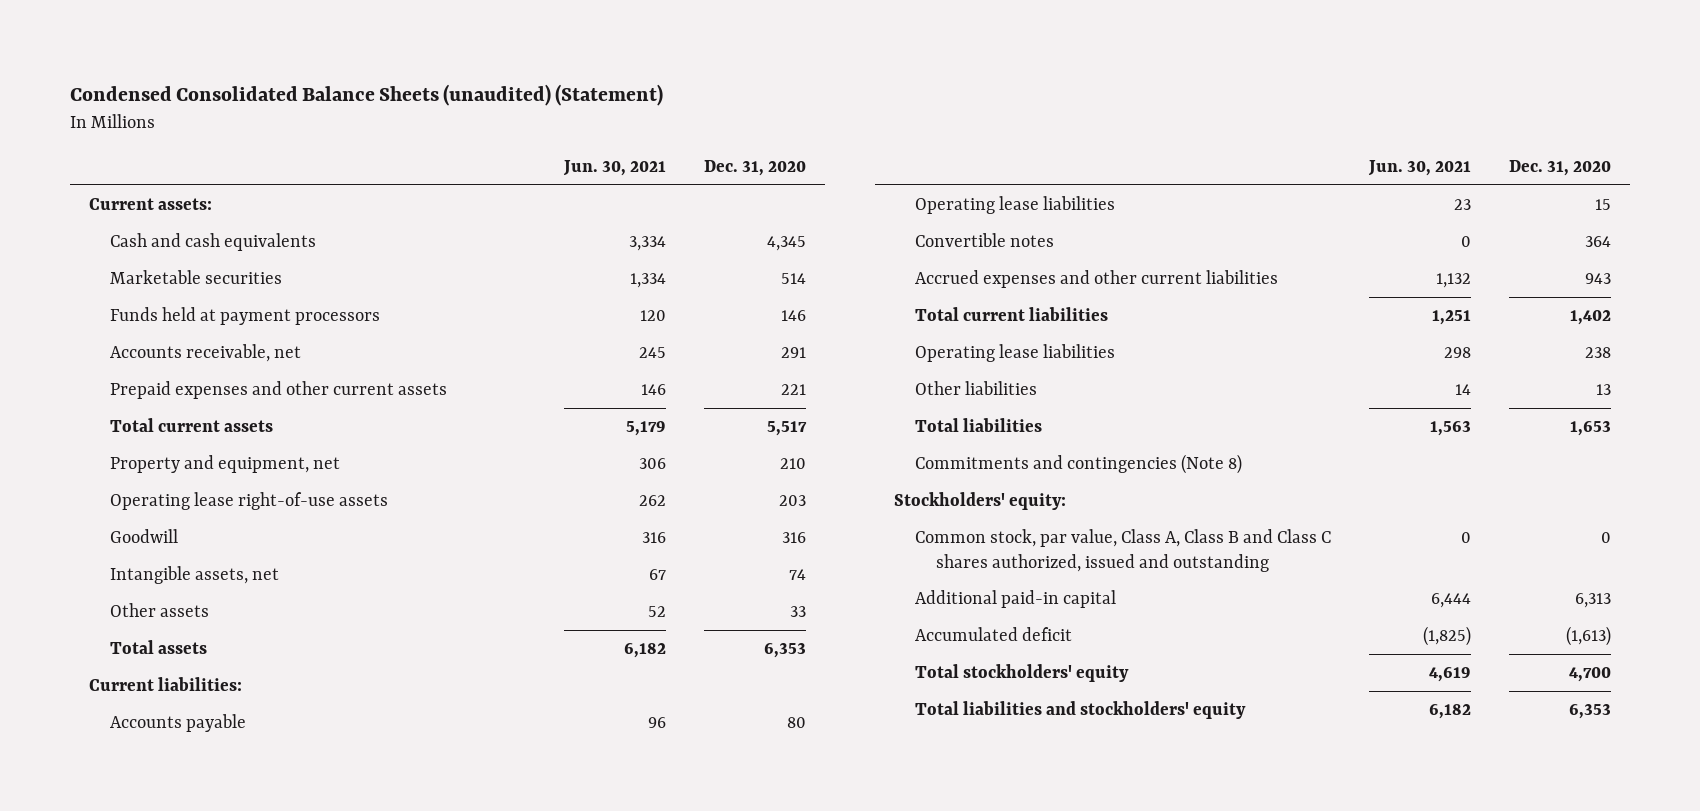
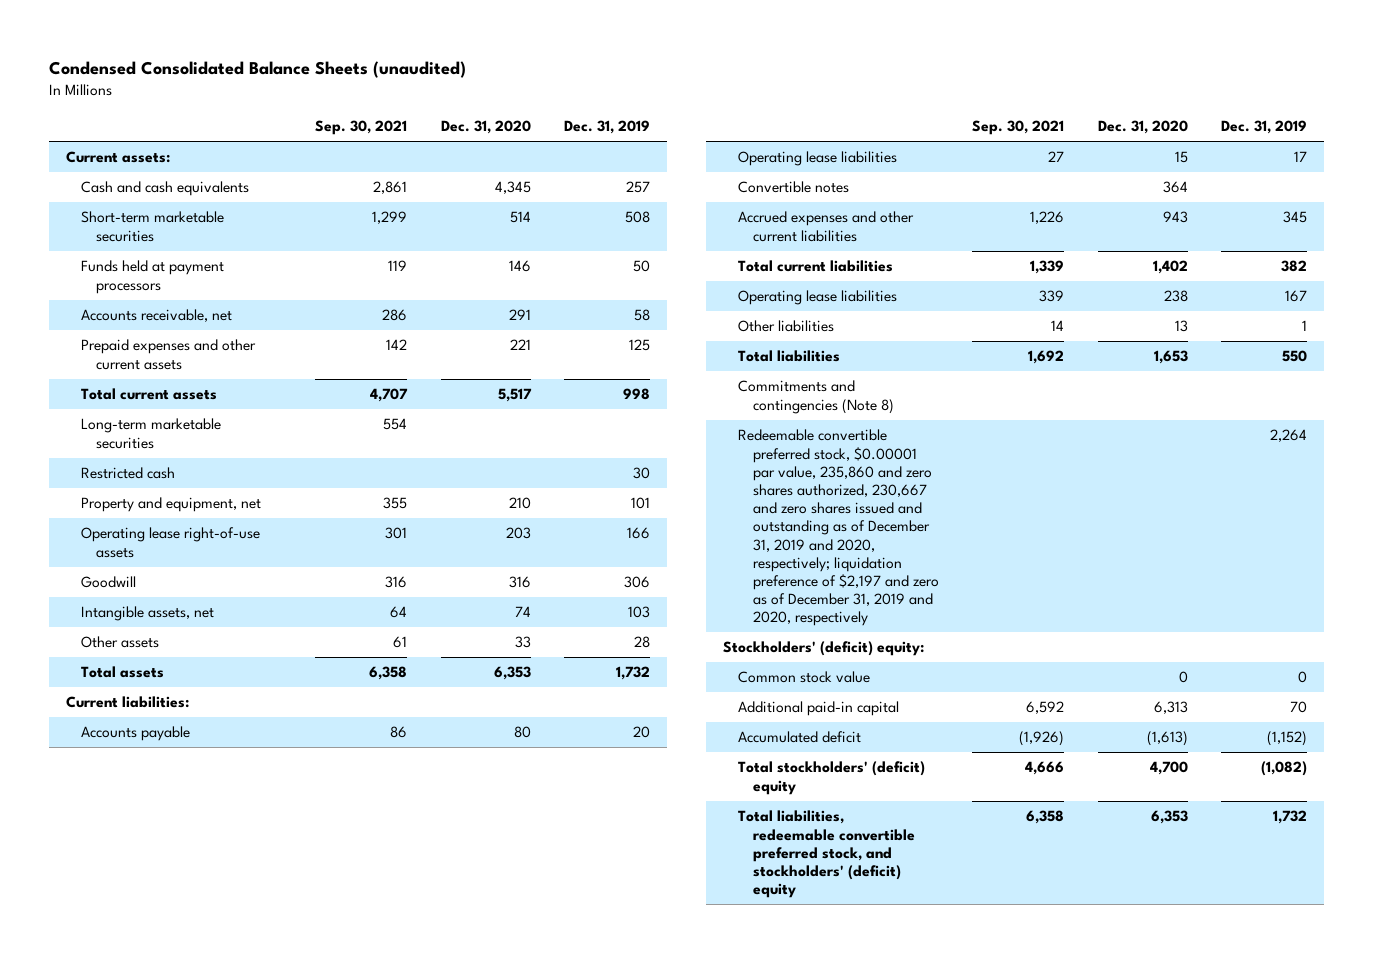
- Condensed Consolidated Balance Sheets (unaudited) (Statement)
+ Condensed Consolidated Balance Sheets (unaudited)
- | Jun. 30, 2021 | Dec. 31, 2020
+ | Sep. 30, 2021 | Dec. 31, 2020 | Dec. 31, 2019
- Marketable securities | 1,334 | 514
+ Short-term marketable securities | 1,299 | 514 | 508
+ Long-term marketable securities | 554 | |
+ Restricted cash | | | 30
- Stockholders' equity:
- Common stock, par value, Class A, Class B and Class C shares authorized, issued and outstanding | 0 | 0
+ Redeemable convertible preferred stock, $0.00001 par value, 235,860 and zero shares authorized, 230,667 and zero shares issued and outstanding as of December 31, 2019 and 2020, respectively; liquidation preference of $2,197 and zero as of December 31, 2019 and 2020, respectively | | | 2,264
+ Stockholders' (deficit) equity:
+ Common stock value | | 0 | 0
- Total stockholders' equity | 4,619 | 4,700
- Total liabilities and stockholders' equity | 6,182 | 6,353
+ Total stockholders' (deficit) equity | 4,666 | 4,700 | (1,082)
+ Total liabilities, redeemable convertible preferred stock, and stockholders' (deficit) equity | 6,358 | 6,353 | 1,732

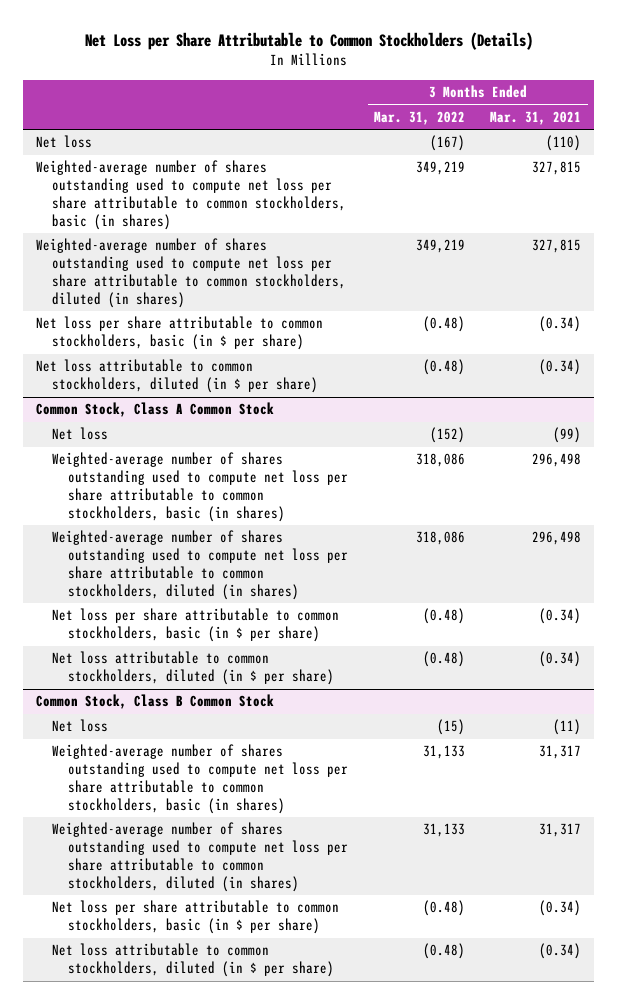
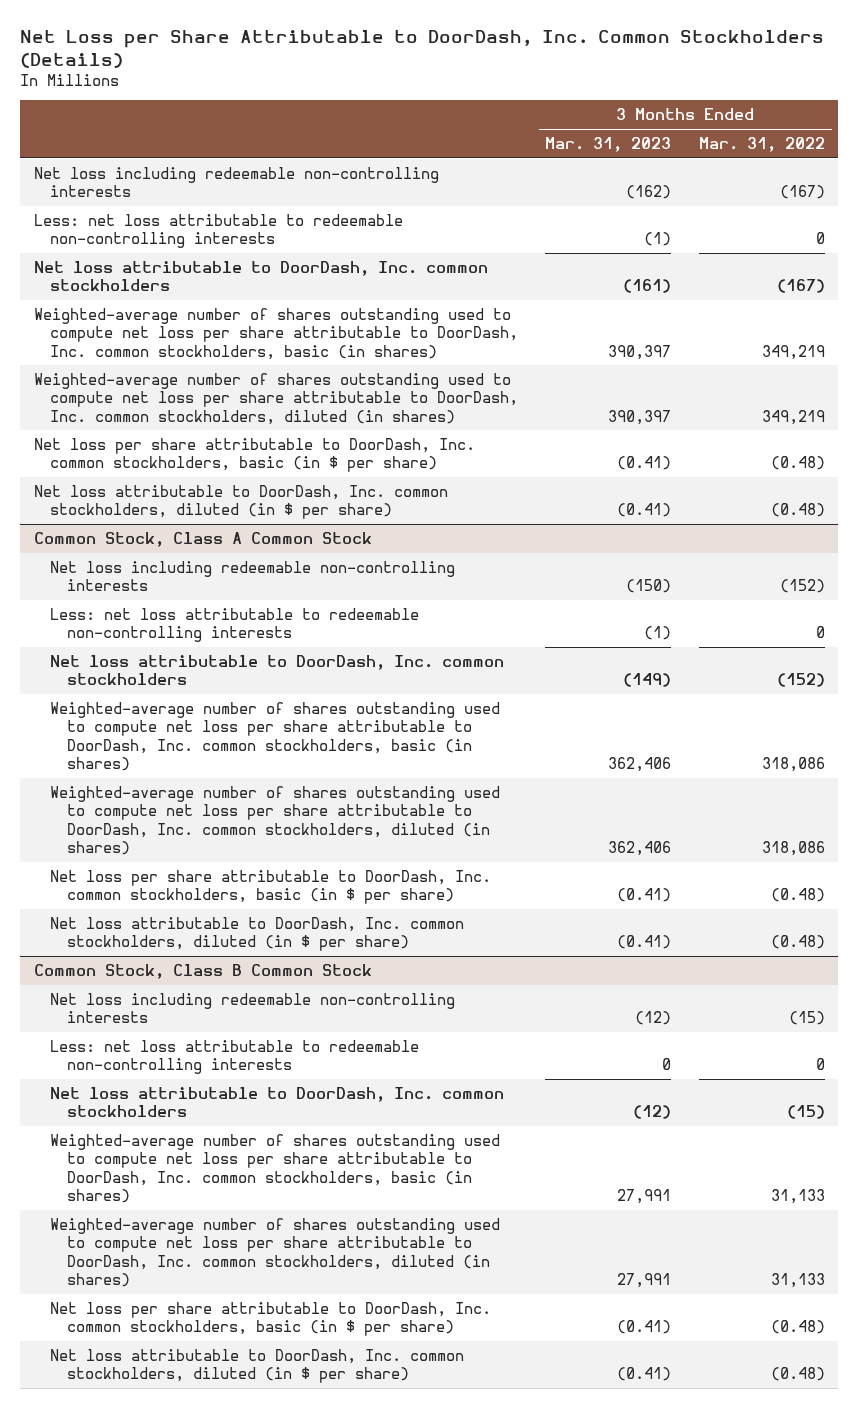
- Net Loss per Share Attributable to Common Stockholders (Details)
+ Net Loss per Share Attributable to DoorDash, Inc. Common Stockholders (Details)
- | 3 Months Ended Mar. 31, 2022 | 3 Months Ended Mar. 31, 2021
+ | 3 Months Ended Mar. 31, 2023 | 3 Months Ended Mar. 31, 2022
- Net loss | (167) | (110)
- Weighted-average number of shares outstanding used to compute net loss per share attributable to common stockholders, basic (in shares) | 349,219 | 327,815
- Weighted-average number of shares outstanding used to compute net loss per share attributable to common stockholders, diluted (in shares) | 349,219 | 327,815
- Net loss per share attributable to common stockholders, basic (in $ per share) | (0.48) | (0.34)
- Net loss attributable to common stockholders, diluted (in $ per share) | (0.48) | (0.34)
+ Net loss including redeemable non-controlling interests | (162) | (167)
+ Less: net loss attributable to redeemable non-controlling interests | (1) | 0
+ Net loss attributable to DoorDash, Inc. common stockholders | (161) | (167)
+ Weighted-average number of shares outstanding used to compute net loss per share attributable to DoorDash, Inc. common stockholders, basic (in shares) | 390,397 | 349,219
+ Weighted-average number of shares outstanding used to compute net loss per share attributable to DoorDash, Inc. common stockholders, diluted (in shares) | 390,397 | 349,219
+ Net loss per share attributable to DoorDash, Inc. common stockholders, basic (in $ per share) | (0.41) | (0.48)
+ Net loss attributable to DoorDash, Inc. common stockholders, diluted (in $ per share) | (0.41) | (0.48)
@ Common Stock, Class A Common Stock
- Net loss | (152) | (99)
- Weighted-average number of shares outstanding used to compute net loss per share attributable to common stockholders, basic (in shares) | 318,086 | 296,498
- Weighted-average number of shares outstanding used to compute net loss per share attributable to common stockholders, diluted (in shares) | 318,086 | 296,498
- Net loss per share attributable to common stockholders, basic (in $ per share) | (0.48) | (0.34)
- Net loss attributable to common stockholders, diluted (in $ per share) | (0.48) | (0.34)
+ Net loss including redeemable non-controlling interests | (150) | (152)
+ Less: net loss attributable to redeemable non-controlling interests | (1) | 0
+ Net loss attributable to DoorDash, Inc. common stockholders | (149) | (152)
+ Weighted-average number of shares outstanding used to compute net loss per share attributable to DoorDash, Inc. common stockholders, basic (in shares) | 362,406 | 318,086
+ Weighted-average number of shares outstanding used to compute net loss per share attributable to DoorDash, Inc. common stockholders, diluted (in shares) | 362,406 | 318,086
+ Net loss per share attributable to DoorDash, Inc. common stockholders, basic (in $ per share) | (0.41) | (0.48)
+ Net loss attributable to DoorDash, Inc. common stockholders, diluted (in $ per share) | (0.41) | (0.48)
@ Common Stock, Class B Common Stock
- Net loss | (15) | (11)
- Weighted-average number of shares outstanding used to compute net loss per share attributable to common stockholders, basic (in shares) | 31,133 | 31,317
- Weighted-average number of shares outstanding used to compute net loss per share attributable to common stockholders, diluted (in shares) | 31,133 | 31,317
- Net loss per share attributable to common stockholders, basic (in $ per share) | (0.48) | (0.34)
- Net loss attributable to common stockholders, diluted (in $ per share) | (0.48) | (0.34)
+ Net loss including redeemable non-controlling interests | (12) | (15)
+ Less: net loss attributable to redeemable non-controlling interests | 0 | 0
+ Net loss attributable to DoorDash, Inc. common stockholders | (12) | (15)
+ Weighted-average number of shares outstanding used to compute net loss per share attributable to DoorDash, Inc. common stockholders, basic (in shares) | 27,991 | 31,133
+ Weighted-average number of shares outstanding used to compute net loss per share attributable to DoorDash, Inc. common stockholders, diluted (in shares) | 27,991 | 31,133
+ Net loss per share attributable to DoorDash, Inc. common stockholders, basic (in $ per share) | (0.41) | (0.48)
+ Net loss attributable to DoorDash, Inc. common stockholders, diluted (in $ per share) | (0.41) | (0.48)

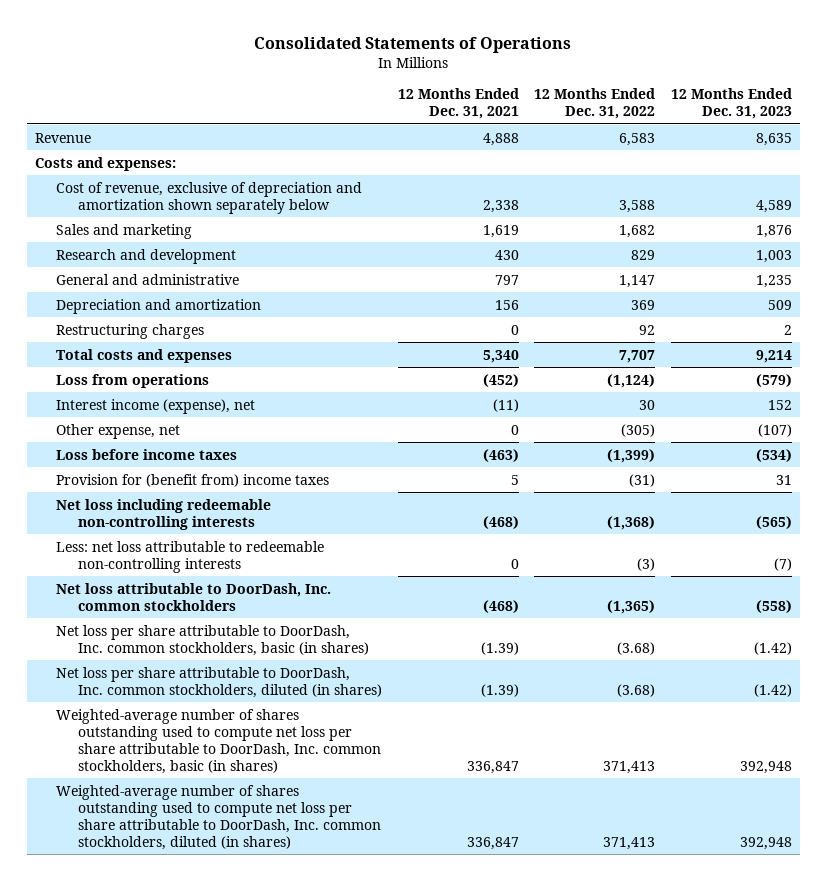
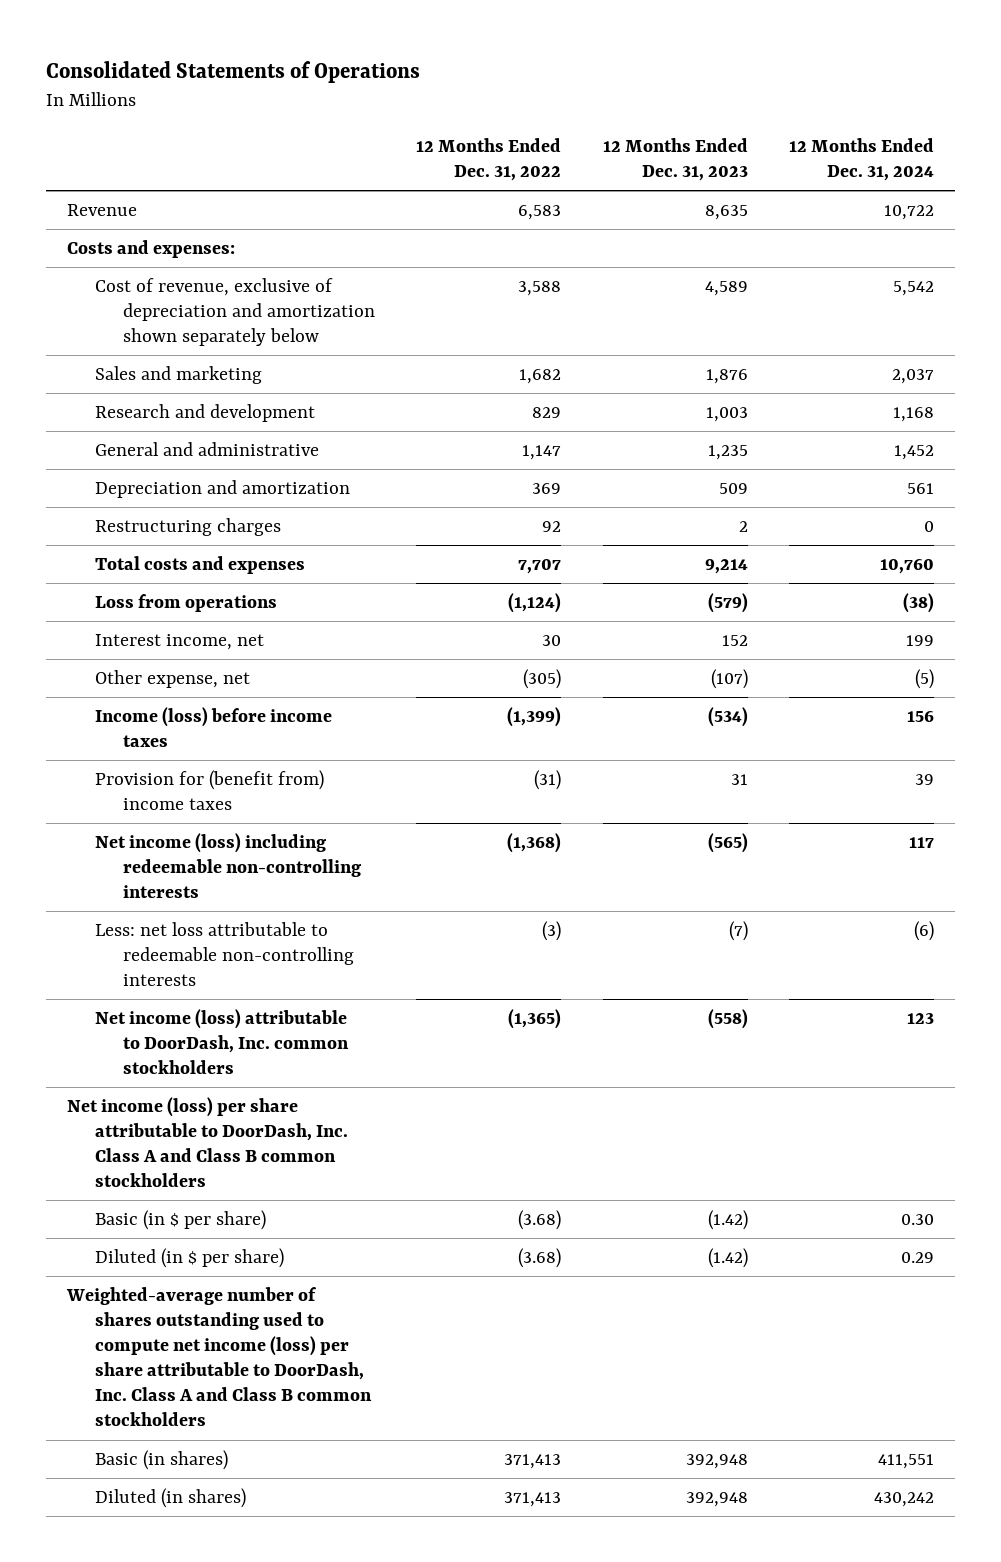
- | 12 Months Ended Dec. 31, 2021 | 12 Months Ended Dec. 31, 2022 | 12 Months Ended Dec. 31, 2023
+ | 12 Months Ended Dec. 31, 2022 | 12 Months Ended Dec. 31, 2023 | 12 Months Ended Dec. 31, 2024
- Interest income (expense), net | (11) | 30 | 152
+ Interest income, net | 30 | 152 | 199
- Loss before income taxes | (463) | (1,399) | (534)
+ Income (loss) before income taxes | (1,399) | (534) | 156
- Net loss including redeemable non-controlling interests | (468) | (1,368) | (565)
+ Net income (loss) including redeemable non-controlling interests | (1,368) | (565) | 117
- Net loss attributable to DoorDash, Inc. common stockholders | (468) | (1,365) | (558)
- Net loss per share attributable to DoorDash, Inc. common stockholders, basic (in shares) | (1.39) | (3.68) | (1.42)
- Net loss per share attributable to DoorDash, Inc. common stockholders, diluted (in shares) | (1.39) | (3.68) | (1.42)
- Weighted-average number of shares outstanding used to compute net loss per share attributable to DoorDash, Inc. common stockholders, basic (in shares) | 336,847 | 371,413 | 392,948
- Weighted-average number of shares outstanding used to compute net loss per share attributable to DoorDash, Inc. common stockholders, diluted (in shares) | 336,847 | 371,413 | 392,948
+ Net income (loss) attributable to DoorDash, Inc. common stockholders | (1,365) | (558) | 123
+ Net income (loss) per share attributable to DoorDash, Inc. Class A and Class B common stockholders
+ Basic (in $ per share) | (3.68) | (1.42) | 0.30
+ Diluted (in $ per share) | (3.68) | (1.42) | 0.29
+ Weighted-average number of shares outstanding used to compute net income (loss) per share attributable to DoorDash, Inc. Class A and Class B common stockholders
+ Basic (in shares) | 371,413 | 392,948 | 411,551
+ Diluted (in shares) | 371,413 | 392,948 | 430,242

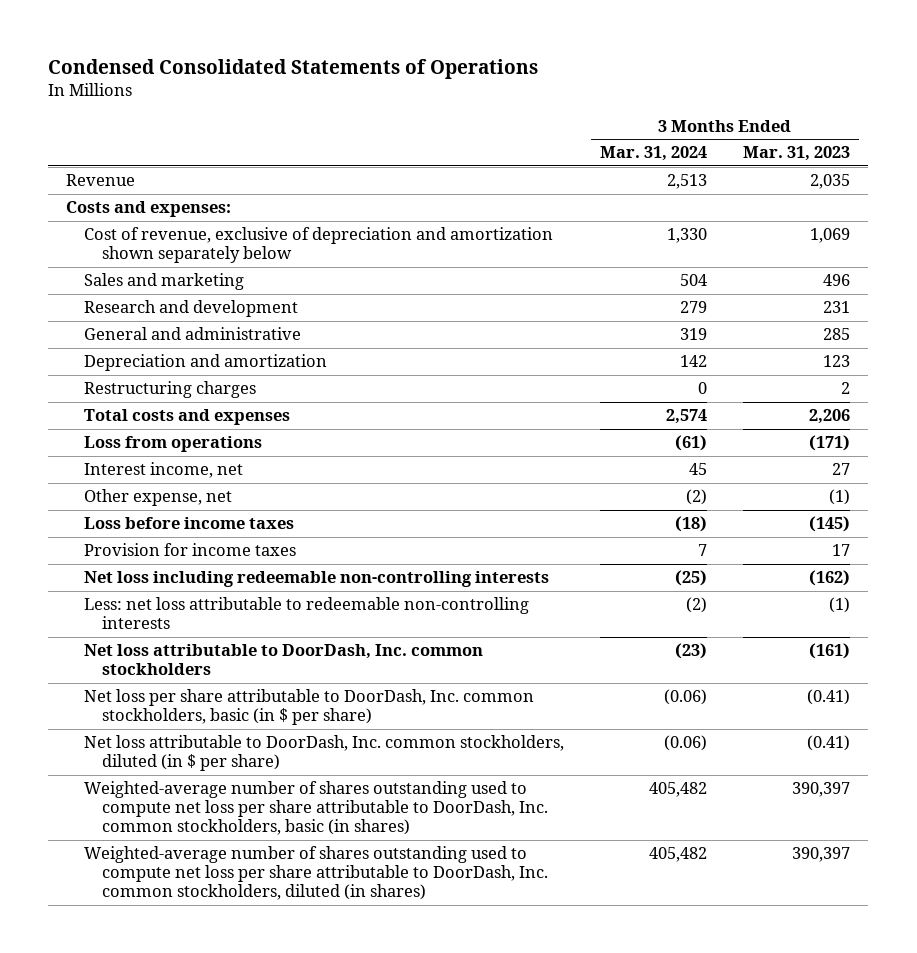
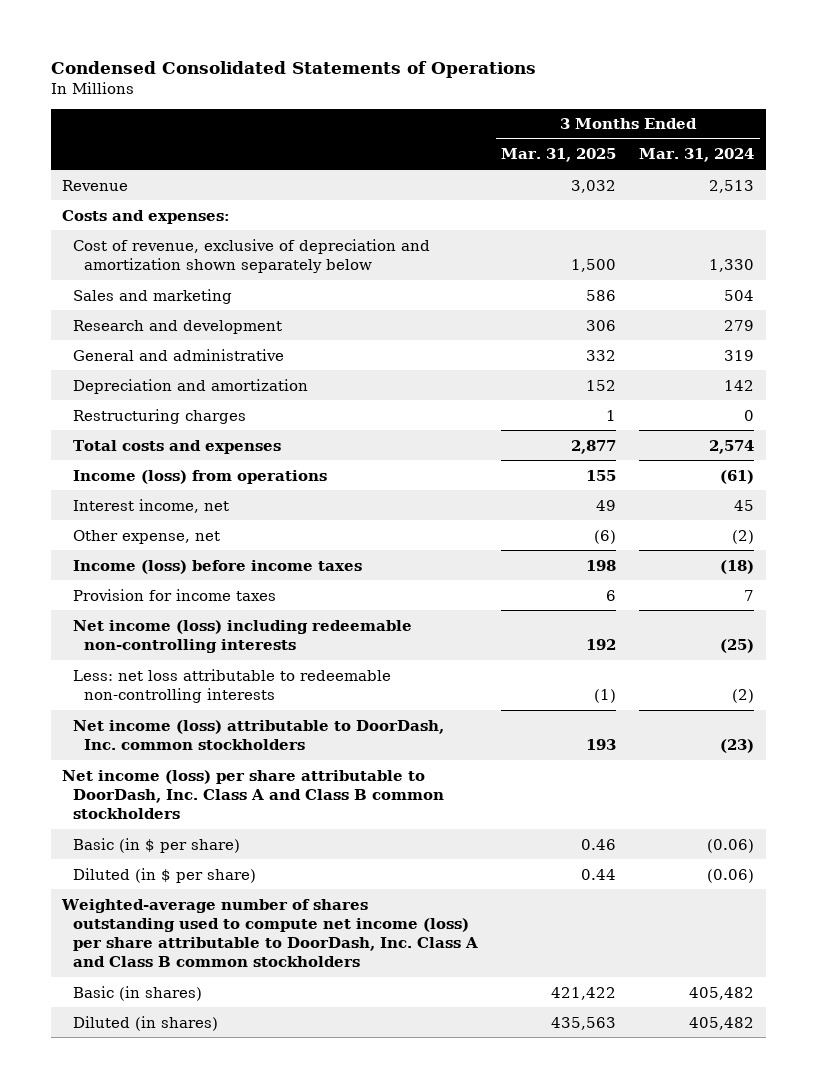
- | 3 Months Ended Mar. 31, 2024 | 3 Months Ended Mar. 31, 2023
+ | 3 Months Ended Mar. 31, 2025 | 3 Months Ended Mar. 31, 2024
- Loss from operations | (61) | (171)
+ Income (loss) from operations | 155 | (61)
- Loss before income taxes | (18) | (145)
+ Income (loss) before income taxes | 198 | (18)
- Net loss including redeemable non-controlling interests | (25) | (162)
+ Net income (loss) including redeemable non-controlling interests | 192 | (25)
- Net loss attributable to DoorDash, Inc. common stockholders | (23) | (161)
- Net loss per share attributable to DoorDash, Inc. common stockholders, basic (in $ per share) | (0.06) | (0.41)
- Net loss attributable to DoorDash, Inc. common stockholders, diluted (in $ per share) | (0.06) | (0.41)
- Weighted-average number of shares outstanding used to compute net loss per share attributable to DoorDash, Inc. common stockholders, basic (in shares) | 405,482 | 390,397
- Weighted-average number of shares outstanding used to compute net loss per share attributable to DoorDash, Inc. common stockholders, diluted (in shares) | 405,482 | 390,397
+ Net income (loss) attributable to DoorDash, Inc. common stockholders | 193 | (23)
+ Net income (loss) per share attributable to DoorDash, Inc. Class A and Class B common stockholders
+ Basic (in $ per share) | 0.46 | (0.06)
+ Diluted (in $ per share) | 0.44 | (0.06)
+ Weighted-average number of shares outstanding used to compute net income (loss) per share attributable to DoorDash, Inc. Class A and Class B common stockholders
+ Basic (in shares) | 421,422 | 405,482
+ Diluted (in shares) | 435,563 | 405,482

